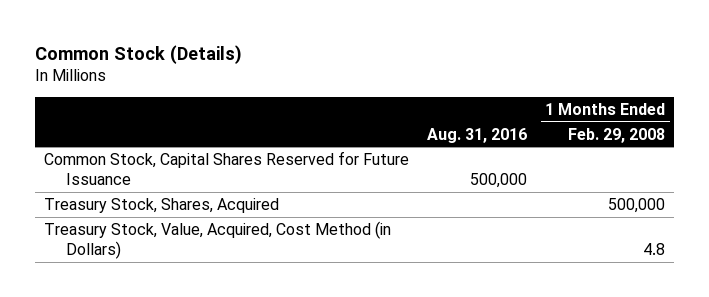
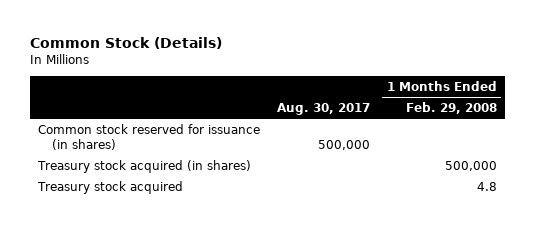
- | Aug. 31, 2016 | 1 Months Ended Feb. 29, 2008
+ | Aug. 30, 2017 | 1 Months Ended Feb. 29, 2008
- Common Stock, Capital Shares Reserved for Future Issuance | 500,000 |
- Treasury Stock, Shares, Acquired | | 500,000
- Treasury Stock, Value, Acquired, Cost Method (in Dollars) | | 4.8
+ Common stock reserved for issuance (in shares) | 500,000 |
+ Treasury stock acquired (in shares) | | 500,000
+ Treasury stock acquired | | 4.8

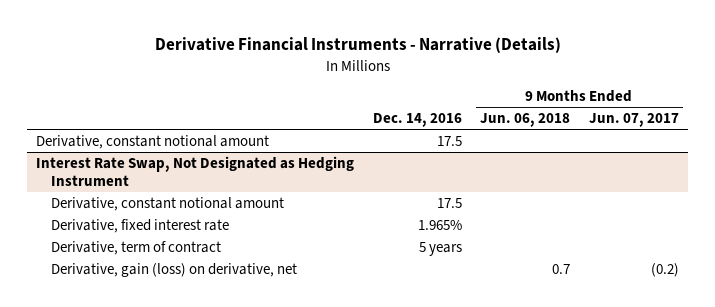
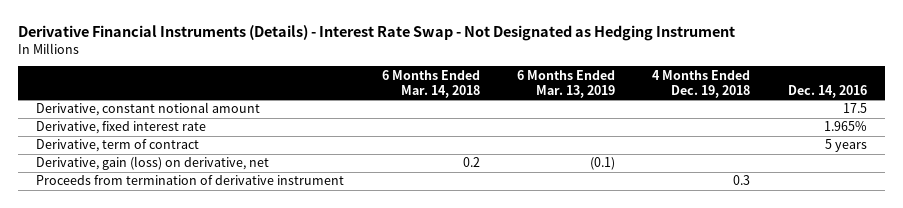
- Derivative Financial Instruments - Narrative (Details)
+ Derivative Financial Instruments (Details) - Interest Rate Swap - Not Designated as Hedging Instrument
- | Dec. 14, 2016 | 9 Months Ended Jun. 06, 2018 | 9 Months Ended Jun. 07, 2017
+ | 6 Months Ended Mar. 14, 2018 | 6 Months Ended Mar. 13, 2019 | 4 Months Ended Dec. 19, 2018 | Dec. 14, 2016
- Interest Rate Swap, Not Designated as Hedging Instrument
- Derivative, constant notional amount | 17.5 | |
+ Proceeds from termination of derivative instrument | | | 0.3 |

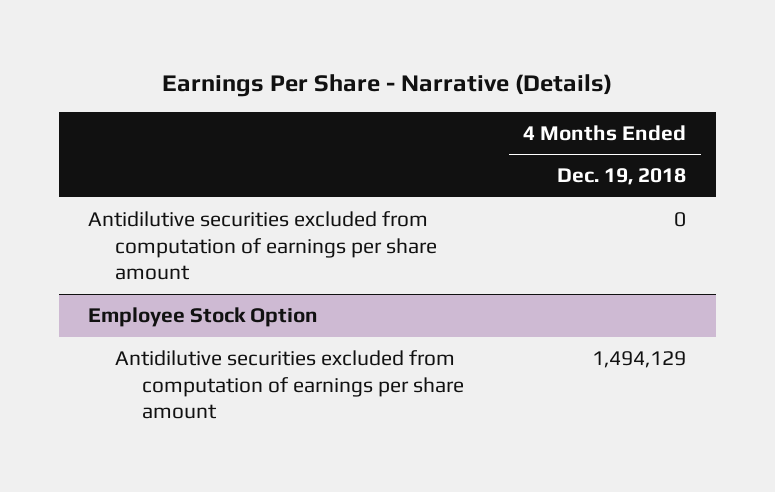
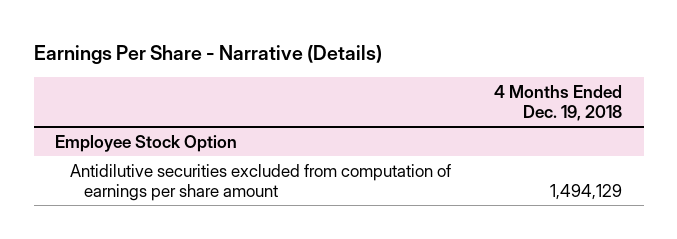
- Antidilutive securities excluded from computation of earnings per share amount | 0

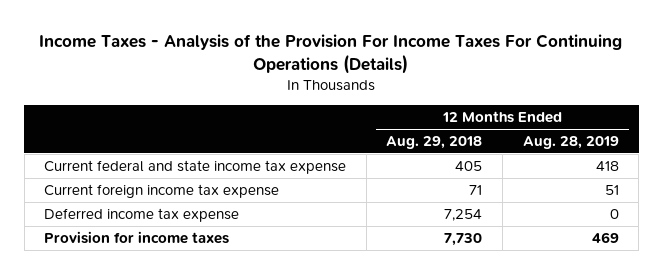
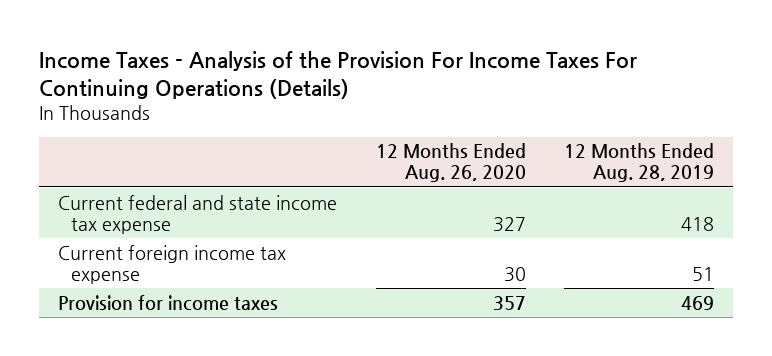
- | 12 Months Ended Aug. 29, 2018 | 12 Months Ended Aug. 28, 2019
+ | 12 Months Ended Aug. 26, 2020 | 12 Months Ended Aug. 28, 2019
- Deferred income tax expense | 7,254 | 0

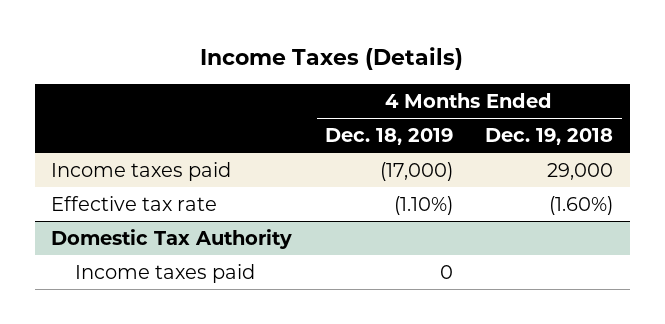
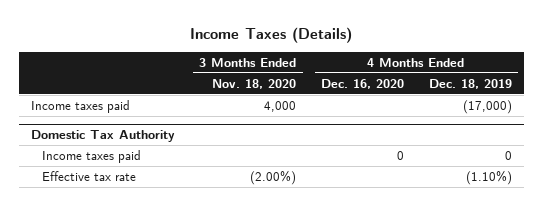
- | 4 Months Ended Dec. 18, 2019 | 4 Months Ended Dec. 19, 2018
+ | 3 Months Ended Nov. 18, 2020 | 4 Months Ended Dec. 16, 2020 | 4 Months Ended Dec. 18, 2019
- Effective tax rate | (1.10%) | (1.60%)
@ Domestic Tax Authority
+ Effective tax rate | (2.00%) | | (1.10%)

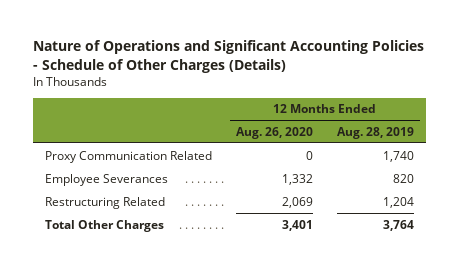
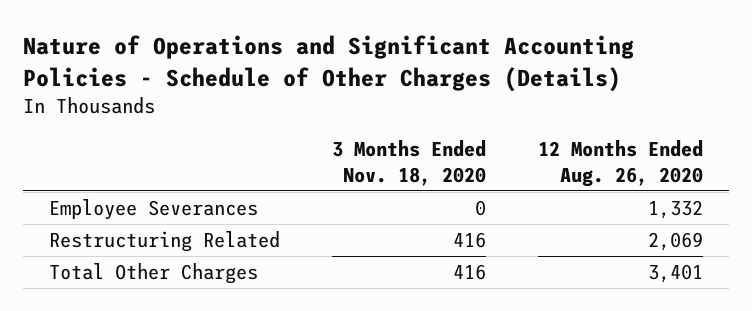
- | 12 Months Ended Aug. 26, 2020 | 12 Months Ended Aug. 28, 2019
+ | 3 Months Ended Nov. 18, 2020 | 12 Months Ended Aug. 26, 2020
- Proxy Communication Related | 0 | 1,740

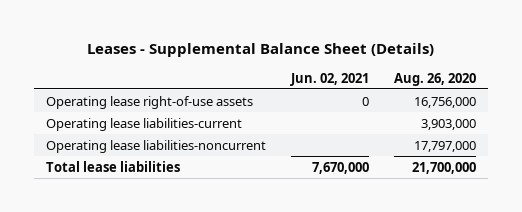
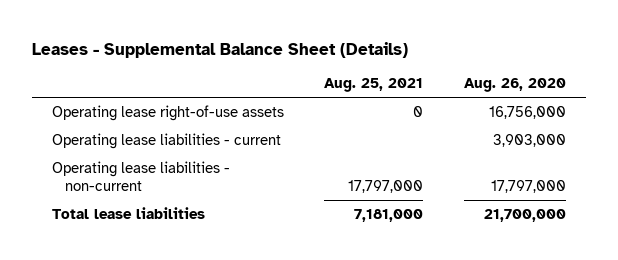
- | Jun. 02, 2021 | Aug. 26, 2020
+ | Aug. 25, 2021 | Aug. 26, 2020
- Operating lease liabilities-current | | 3,903,000
- Operating lease liabilities-noncurrent | | 17,797,000
+ Operating lease liabilities - current | | 3,903,000
+ Operating lease liabilities - non-current | 17,797,000 | 17,797,000

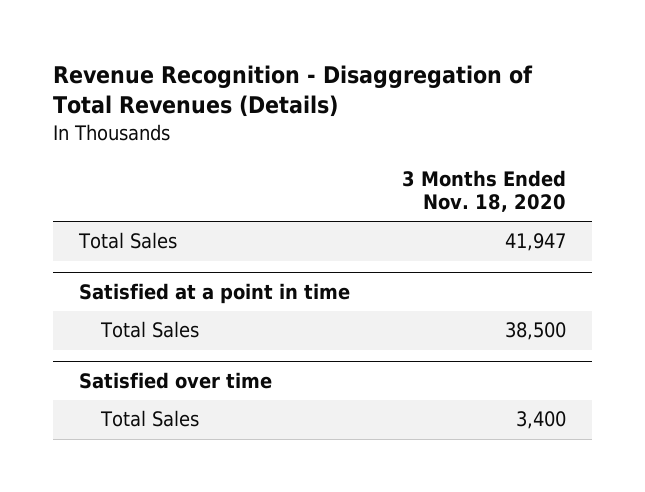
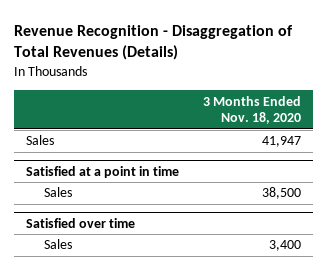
- Total Sales | 41,947
+ Sales | 41,947
@ Satisfied at a point in time
- Total Sales | 38,500
+ Sales | 38,500
@ Satisfied over time
- Total Sales | 3,400
+ Sales | 3,400

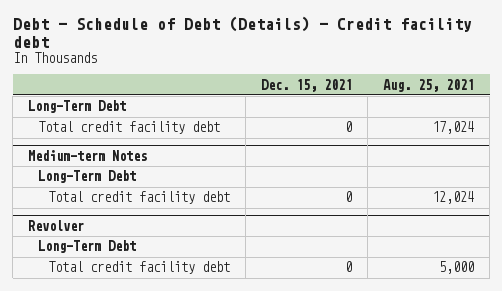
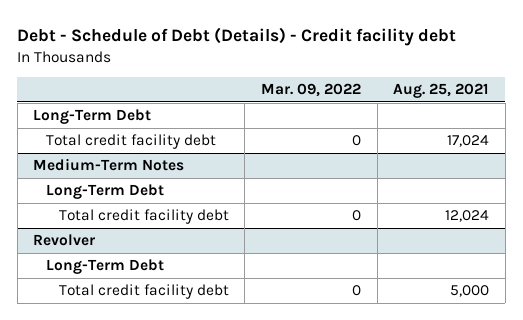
- | Dec. 15, 2021 | Aug. 25, 2021
+ | Mar. 09, 2022 | Aug. 25, 2021
- Medium-term Notes
+ Medium-Term Notes

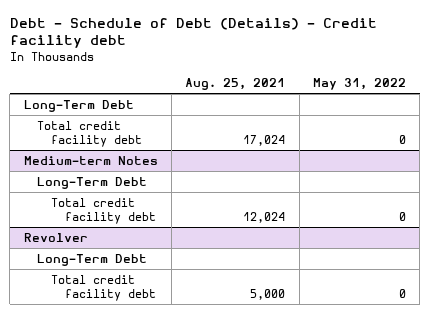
- | Mar. 09, 2022 | Aug. 25, 2021
+ | Aug. 25, 2021 | May 31, 2022
- Medium-Term Notes
+ Medium-term Notes

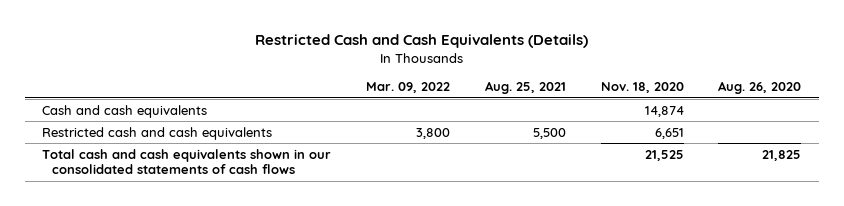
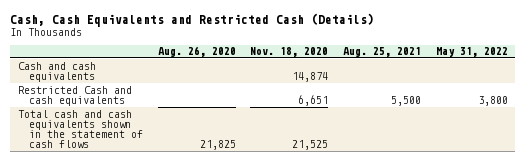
- Restricted Cash and Cash Equivalents (Details)
+ Cash, Cash Equivalents and Restricted Cash (Details)
- | Mar. 09, 2022 | Aug. 25, 2021 | Nov. 18, 2020 | Aug. 26, 2020
+ | Aug. 26, 2020 | Nov. 18, 2020 | Aug. 25, 2021 | May 31, 2022
- Restricted cash and cash equivalents | 3,800 | 5,500 | 6,651 |
- Total cash and cash equivalents shown in our consolidated statements of cash flows | | | 21,525 | 21,825
+ Restricted Cash and cash equivalents | | 6,651 | 5,500 | 3,800
+ Total cash and cash equivalents shown in the statement of cash flows | 21,825 | 21,525 | |

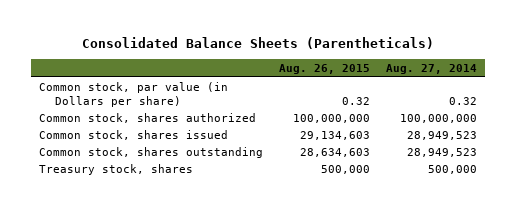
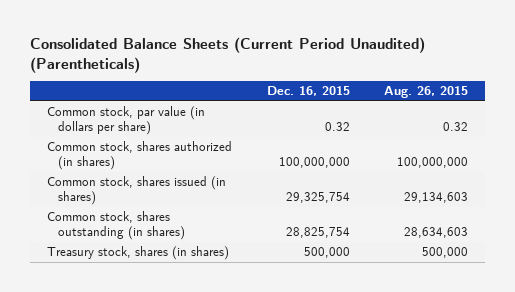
- Consolidated Balance Sheets (Parentheticals)
+ Consolidated Balance Sheets (Current Period Unaudited) (Parentheticals)
- | Aug. 26, 2015 | Aug. 27, 2014
+ | Dec. 16, 2015 | Aug. 26, 2015
- Common stock, par value (in Dollars per share) | 0.32 | 0.32
- Common stock, shares authorized | 100,000,000 | 100,000,000
- Common stock, shares issued | 29,134,603 | 28,949,523
- Common stock, shares outstanding | 28,634,603 | 28,949,523
- Treasury stock, shares | 500,000 | 500,000
+ Common stock, par value (in dollars per share) | 0.32 | 0.32
+ Common stock, shares authorized (in shares) | 100,000,000 | 100,000,000
+ Common stock, shares issued (in shares) | 29,325,754 | 29,134,603
+ Common stock, shares outstanding (in shares) | 28,825,754 | 28,634,603
+ Treasury stock, shares (in shares) | 500,000 | 500,000

